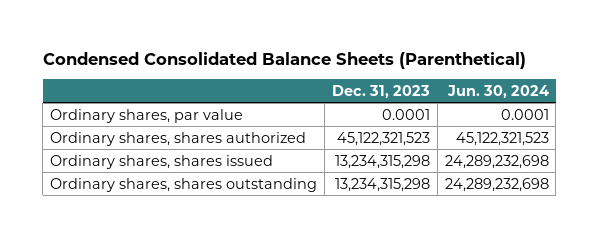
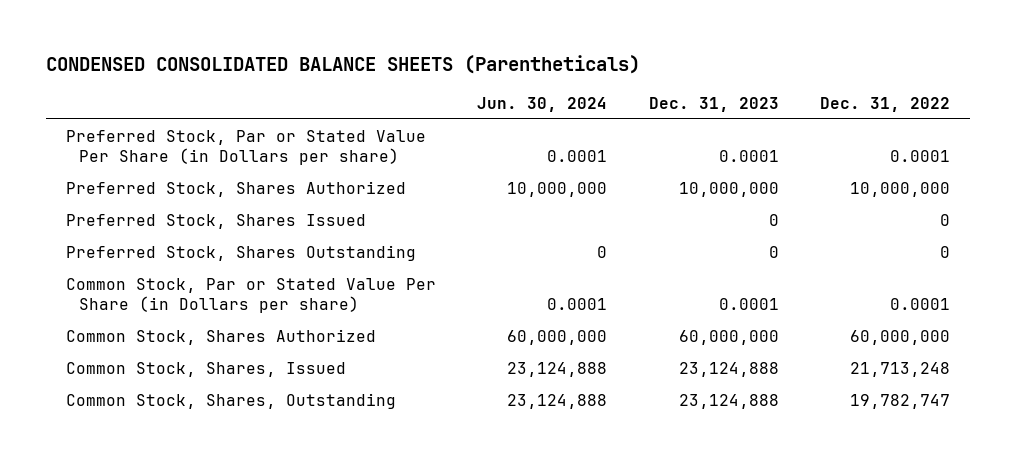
- Condensed Consolidated Balance Sheets (Parenthetical)
+ CONDENSED CONSOLIDATED BALANCE SHEETS (Parentheticals)
- | Dec. 31, 2023 | Jun. 30, 2024
+ | Jun. 30, 2024 | Dec. 31, 2023 | Dec. 31, 2022
- Ordinary shares, par value | 0.0001 | 0.0001
- Ordinary shares, shares authorized | 45,122,321,523 | 45,122,321,523
- Ordinary shares, shares issued | 13,234,315,298 | 24,289,232,698
- Ordinary shares, shares outstanding | 13,234,315,298 | 24,289,232,698
+ Preferred Stock, Par or Stated Value Per Share (in Dollars per share) | 0.0001 | 0.0001 | 0.0001
+ Preferred Stock, Shares Authorized | 10,000,000 | 10,000,000 | 10,000,000
+ Preferred Stock, Shares Issued | | 0 | 0
+ Preferred Stock, Shares Outstanding | 0 | 0 | 0
+ Common Stock, Par or Stated Value Per Share (in Dollars per share) | 0.0001 | 0.0001 | 0.0001
+ Common Stock, Shares Authorized | 60,000,000 | 60,000,000 | 60,000,000
+ Common Stock, Shares, Issued | 23,124,888 | 23,124,888 | 21,713,248
+ Common Stock, Shares, Outstanding | 23,124,888 | 23,124,888 | 19,782,747

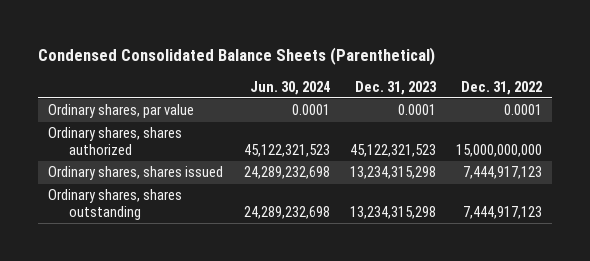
- CONDENSED CONSOLIDATED BALANCE SHEETS (Parentheticals)
+ Condensed Consolidated Balance Sheets (Parenthetical)
- Preferred Stock, Par or Stated Value Per Share (in Dollars per share) | 0.0001 | 0.0001 | 0.0001
- Preferred Stock, Shares Authorized | 10,000,000 | 10,000,000 | 10,000,000
- Preferred Stock, Shares Issued | | 0 | 0
- Preferred Stock, Shares Outstanding | 0 | 0 | 0
- Common Stock, Par or Stated Value Per Share (in Dollars per share) | 0.0001 | 0.0001 | 0.0001
- Common Stock, Shares Authorized | 60,000,000 | 60,000,000 | 60,000,000
- Common Stock, Shares, Issued | 23,124,888 | 23,124,888 | 21,713,248
- Common Stock, Shares, Outstanding | 23,124,888 | 23,124,888 | 19,782,747
+ Ordinary shares, par value | 0.0001 | 0.0001 | 0.0001
+ Ordinary shares, shares authorized | 45,122,321,523 | 45,122,321,523 | 15,000,000,000
+ Ordinary shares, shares issued | 24,289,232,698 | 13,234,315,298 | 7,444,917,123
+ Ordinary shares, shares outstanding | 24,289,232,698 | 13,234,315,298 | 7,444,917,123

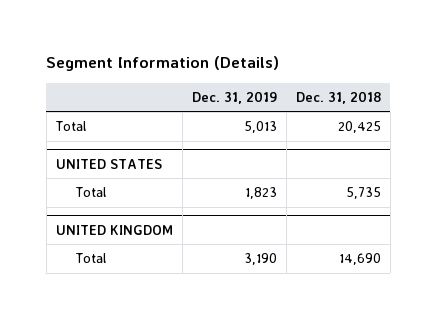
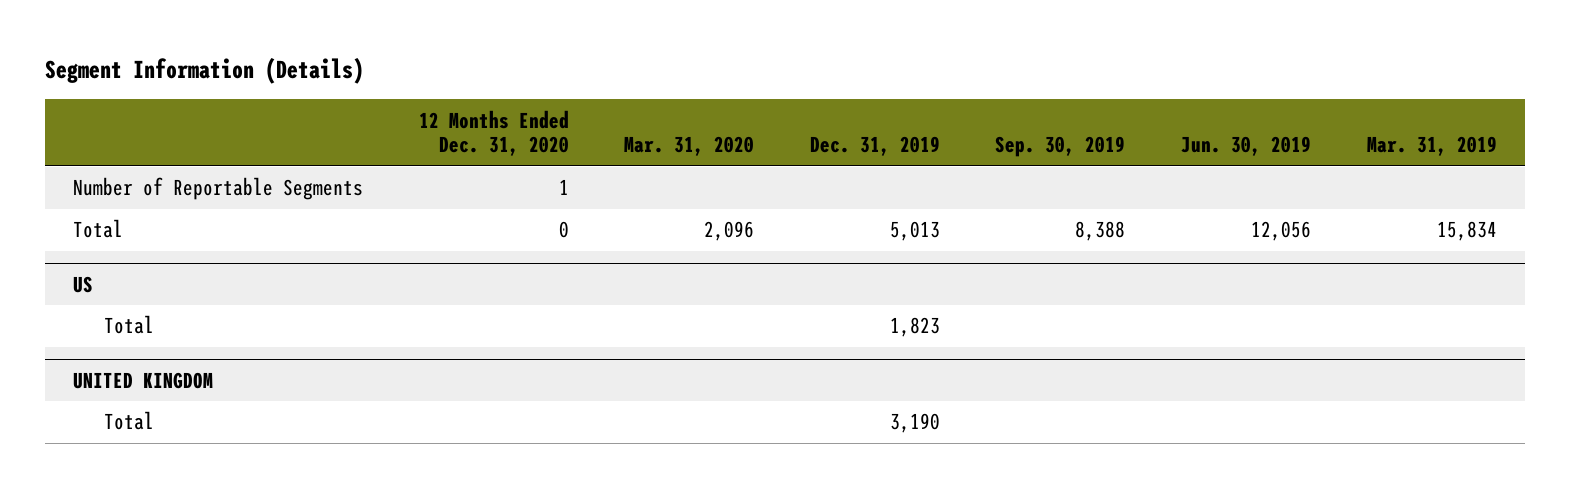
- | Dec. 31, 2019 | Dec. 31, 2018
+ | 12 Months Ended Dec. 31, 2020 | Mar. 31, 2020 | Dec. 31, 2019 | Sep. 30, 2019 | Jun. 30, 2019 | Mar. 31, 2019
+ Number of Reportable Segments | 1 | | | | |
- UNITED STATES
+ US

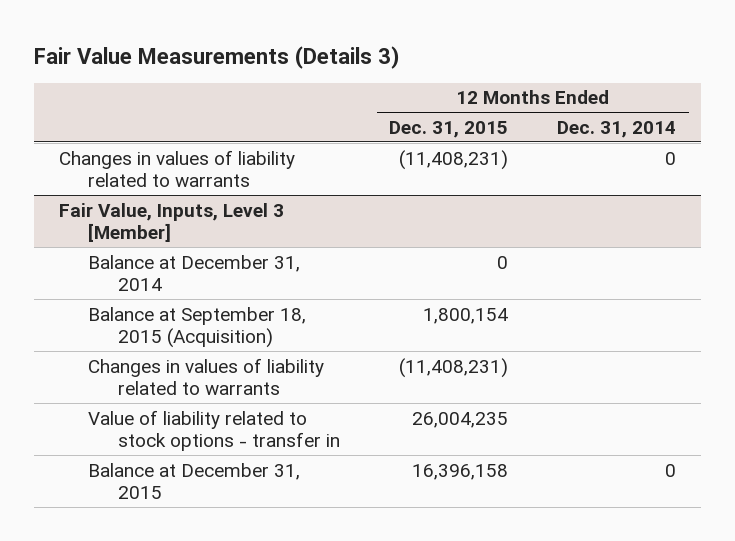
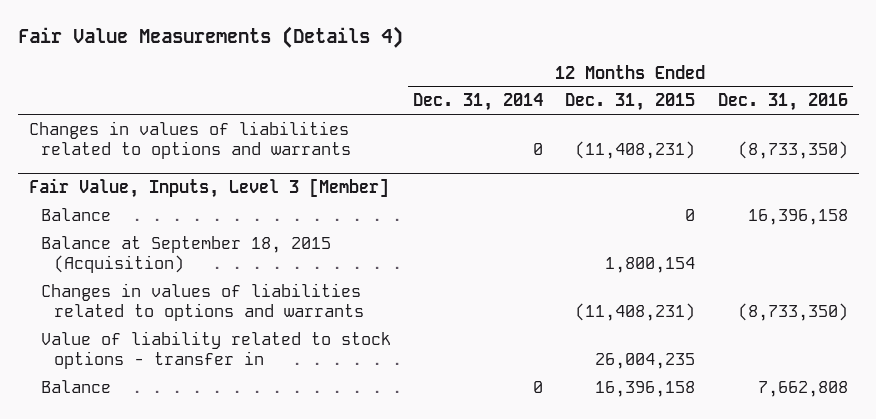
- Fair Value Measurements (Details 3)
+ Fair Value Measurements (Details 4)
- | 12 Months Ended Dec. 31, 2015 | 12 Months Ended Dec. 31, 2014
+ | 12 Months Ended Dec. 31, 2014 | 12 Months Ended Dec. 31, 2015 | 12 Months Ended Dec. 31, 2016
- Changes in values of liability related to warrants | (11,408,231) | 0
+ Changes in values of liabilities related to options and warrants | 0 | (11,408,231) | (8,733,350)
@ Fair Value, Inputs, Level 3 [Member]
- Balance at December 31, 2014 | 0 |
+ Balance | | 0 | 16,396,158
- Changes in values of liability related to warrants | (11,408,231) |
+ Changes in values of liabilities related to options and warrants | | (11,408,231) | (8,733,350)
- Balance at December 31, 2015 | 16,396,158 | 0
+ Balance | 0 | 16,396,158 | 7,662,808

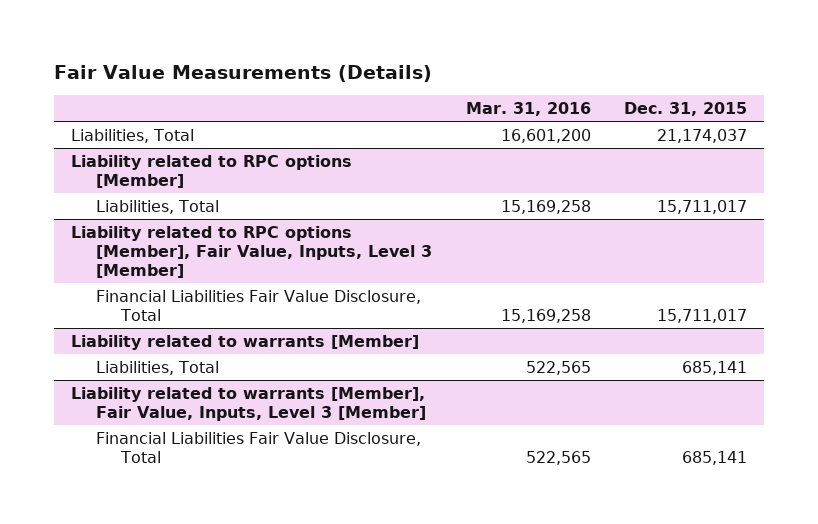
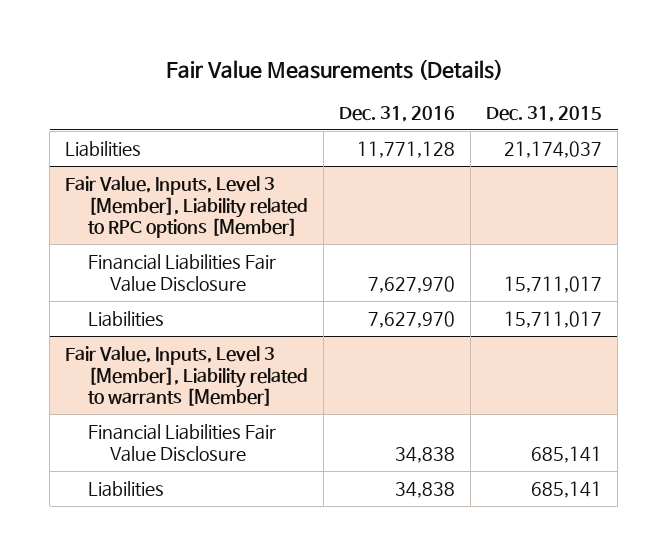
- | Mar. 31, 2016 | Dec. 31, 2015
+ | Dec. 31, 2016 | Dec. 31, 2015
- Liabilities, Total | 16,601,200 | 21,174,037
- Liability related to RPC options [Member]
- Liabilities, Total | 15,169,258 | 15,711,017
- Liability related to RPC options [Member], Fair Value, Inputs, Level 3 [Member]
- Financial Liabilities Fair Value Disclosure, Total | 15,169,258 | 15,711,017
- Liability related to warrants [Member]
- Liabilities, Total | 522,565 | 685,141
- Liability related to warrants [Member], Fair Value, Inputs, Level 3 [Member]
- Financial Liabilities Fair Value Disclosure, Total | 522,565 | 685,141
+ Liabilities | 11,771,128 | 21,174,037
+ Fair Value, Inputs, Level 3 [Member], Liability related to RPC options [Member]
+ Financial Liabilities Fair Value Disclosure | 7,627,970 | 15,711,017
+ Liabilities | 7,627,970 | 15,711,017
+ Fair Value, Inputs, Level 3 [Member], Liability related to warrants [Member]
+ Financial Liabilities Fair Value Disclosure | 34,838 | 685,141
+ Liabilities | 34,838 | 685,141

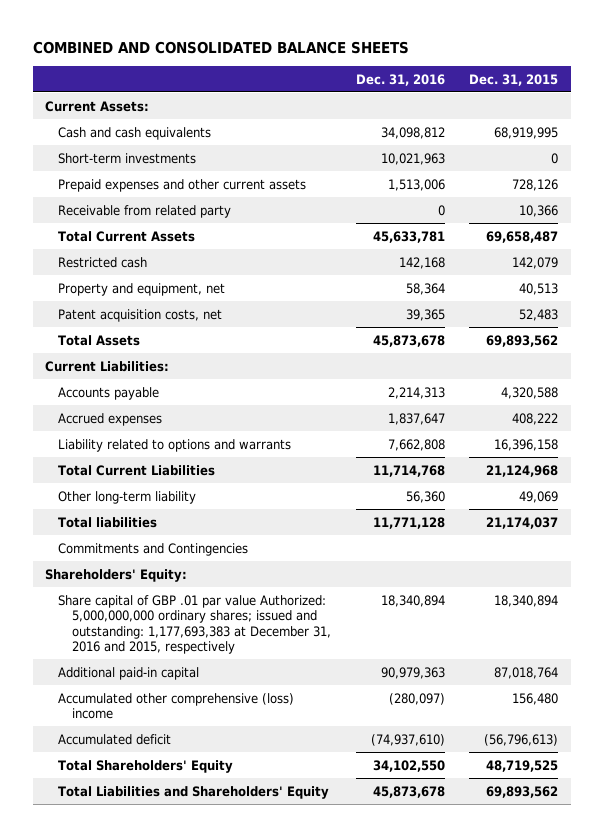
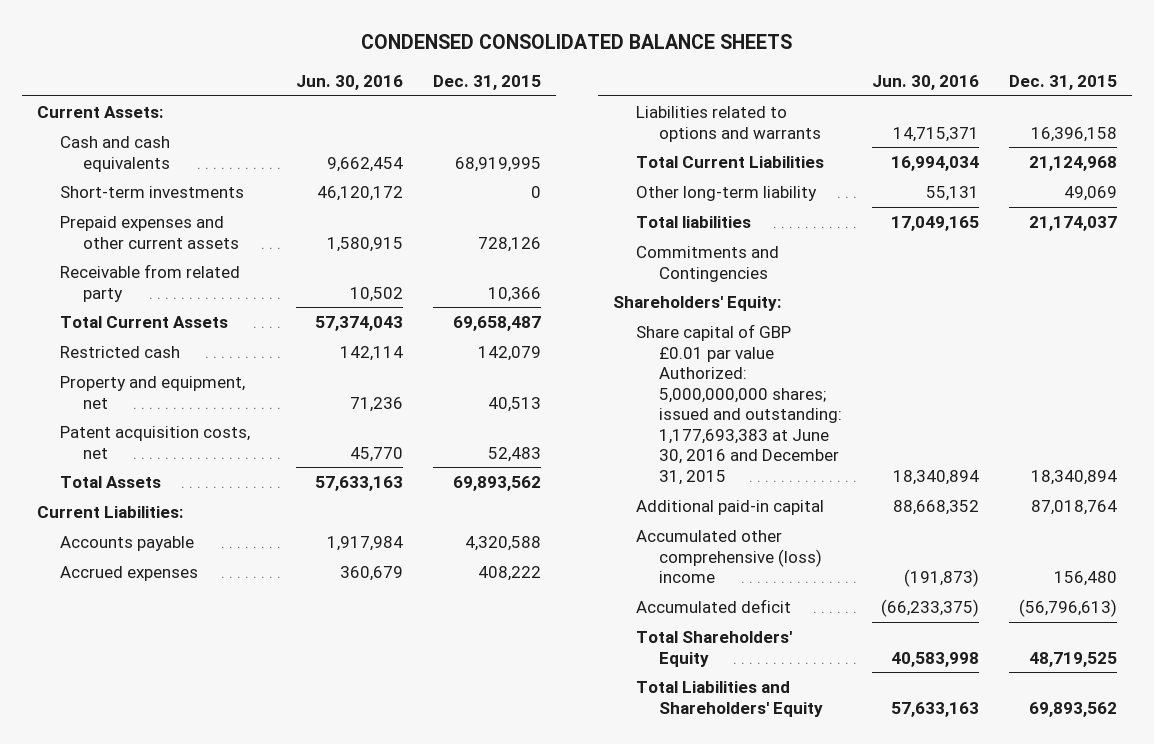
- COMBINED AND CONSOLIDATED BALANCE SHEETS
+ CONDENSED CONSOLIDATED BALANCE SHEETS
- | Dec. 31, 2016 | Dec. 31, 2015
+ | Jun. 30, 2016 | Dec. 31, 2015
- Liability related to options and warrants | 7,662,808 | 16,396,158
+ Liabilities related to options and warrants | 14,715,371 | 16,396,158
- Share capital of GBP .01 par value Authorized: 5,000,000,000 ordinary shares; issued and outstanding: 1,177,693,383 at December 31, 2016 and 2015, respectively | 18,340,894 | 18,340,894
+ Share capital of GBP £0.01 par value Authorized: 5,000,000,000 shares; issued and outstanding: 1,177,693,383 at June 30, 2016 and December 31, 2015 | 18,340,894 | 18,340,894

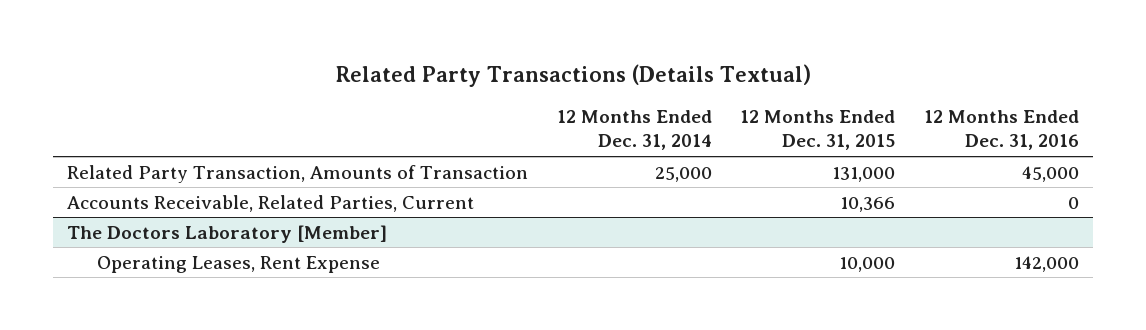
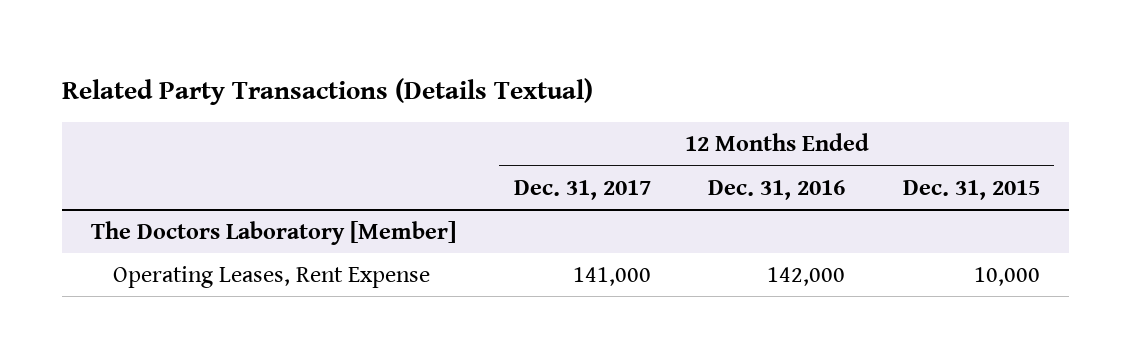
- | 12 Months Ended Dec. 31, 2014 | 12 Months Ended Dec. 31, 2015 | 12 Months Ended Dec. 31, 2016
+ | 12 Months Ended Dec. 31, 2017 | 12 Months Ended Dec. 31, 2016 | 12 Months Ended Dec. 31, 2015
- Related Party Transaction, Amounts of Transaction | 25,000 | 131,000 | 45,000
- Accounts Receivable, Related Parties, Current | | 10,366 | 0

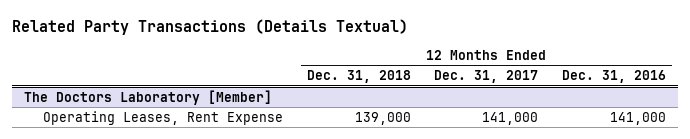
- | 12 Months Ended Dec. 31, 2017 | 12 Months Ended Dec. 31, 2016 | 12 Months Ended Dec. 31, 2015
+ | 12 Months Ended Dec. 31, 2018 | 12 Months Ended Dec. 31, 2017 | 12 Months Ended Dec. 31, 2016
@ The Doctors Laboratory [Member]
- Operating Leases, Rent Expense | 141,000 | 142,000 | 10,000
+ Operating Leases, Rent Expense | 139,000 | 141,000 | 141,000

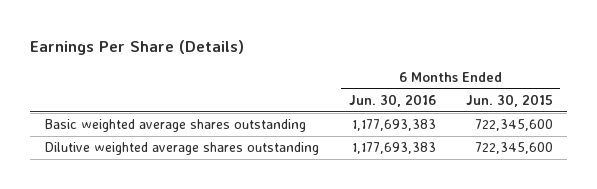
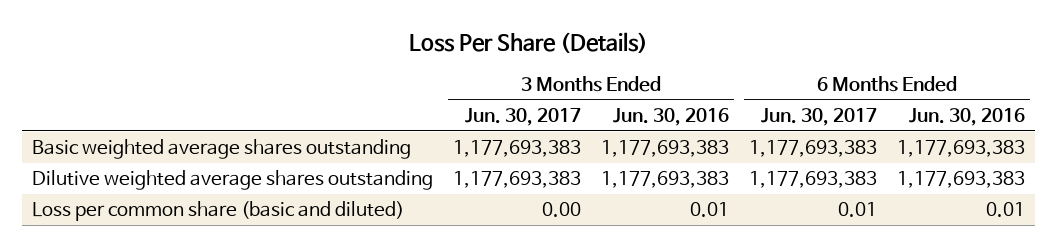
- Earnings Per Share (Details)
+ Loss Per Share (Details)
- | 6 Months Ended Jun. 30, 2016 | 6 Months Ended Jun. 30, 2015
+ | 3 Months Ended Jun. 30, 2017 | 3 Months Ended Jun. 30, 2016 | 6 Months Ended Jun. 30, 2017 | 6 Months Ended Jun. 30, 2016
+ Loss per common share (basic and diluted) | 0.00 | 0.01 | 0.01 | 0.01

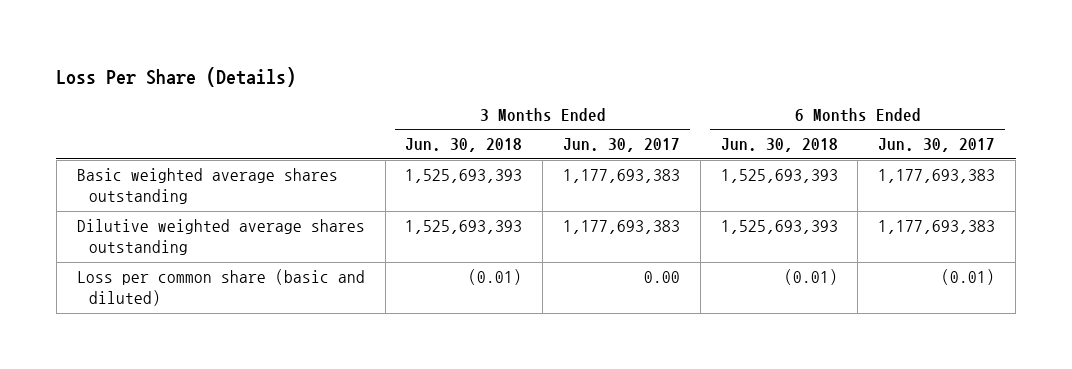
- | 3 Months Ended Jun. 30, 2017 | 3 Months Ended Jun. 30, 2016 | 6 Months Ended Jun. 30, 2017 | 6 Months Ended Jun. 30, 2016
+ | 3 Months Ended Jun. 30, 2018 | 3 Months Ended Jun. 30, 2017 | 6 Months Ended Jun. 30, 2018 | 6 Months Ended Jun. 30, 2017
- Loss per common share (basic and diluted) | 0.00 | 0.01 | 0.01 | 0.01
+ Loss per common share (basic and diluted) | (0.01) | 0.00 | (0.01) | (0.01)

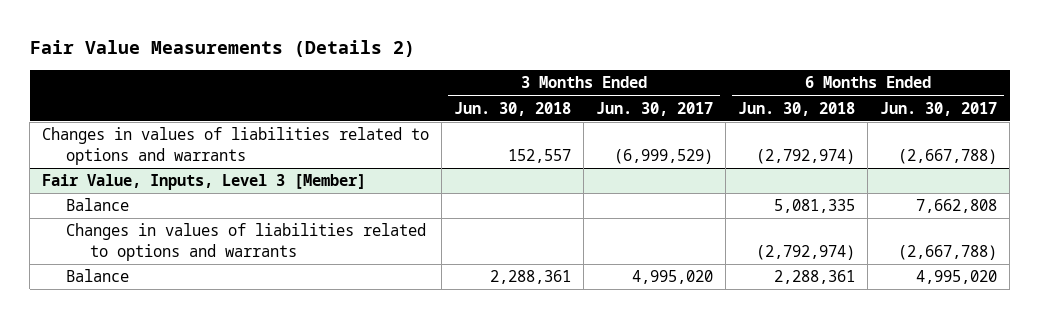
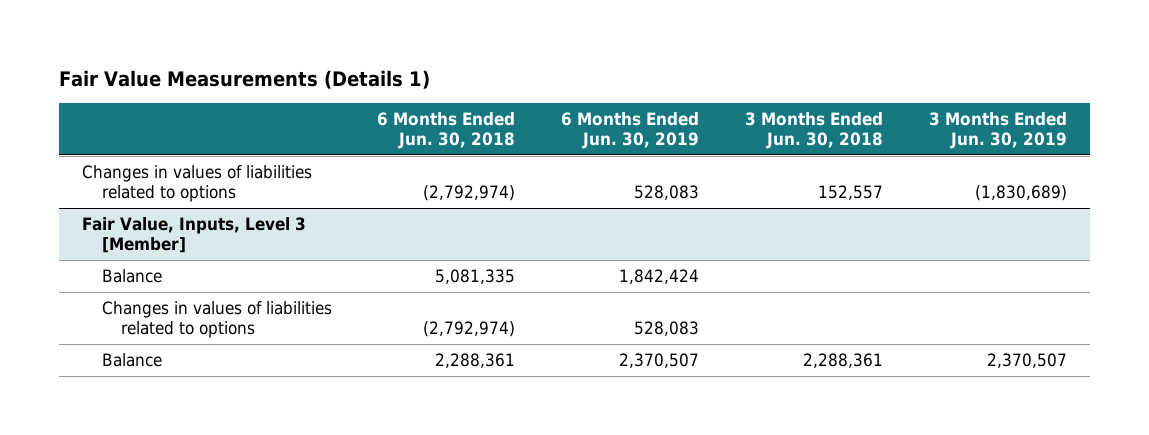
- Fair Value Measurements (Details 2)
+ Fair Value Measurements (Details 1)
- | 3 Months Ended Jun. 30, 2018 | 3 Months Ended Jun. 30, 2017 | 6 Months Ended Jun. 30, 2018 | 6 Months Ended Jun. 30, 2017
+ | 6 Months Ended Jun. 30, 2018 | 6 Months Ended Jun. 30, 2019 | 3 Months Ended Jun. 30, 2018 | 3 Months Ended Jun. 30, 2019
- Changes in values of liabilities related to options and warrants | 152,557 | (6,999,529) | (2,792,974) | (2,667,788)
+ Changes in values of liabilities related to options | (2,792,974) | 528,083 | 152,557 | (1,830,689)
@ Fair Value, Inputs, Level 3 [Member]
- Changes in values of liabilities related to options and warrants | | | (2,792,974) | (2,667,788)
+ Changes in values of liabilities related to options | (2,792,974) | 528,083 | |

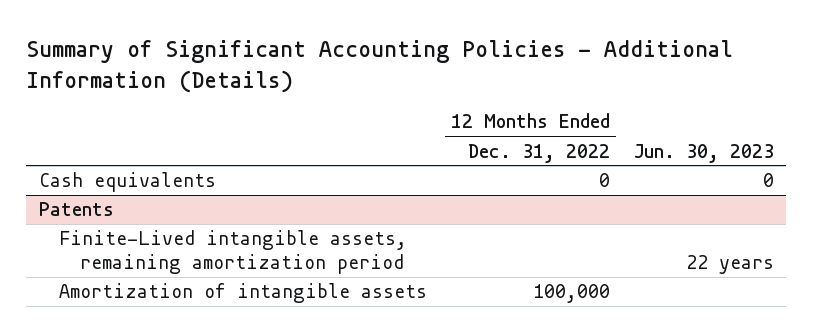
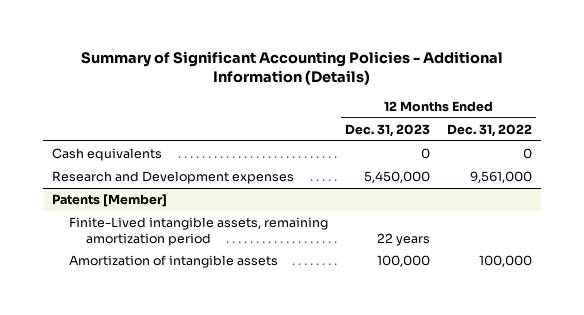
- | 12 Months Ended Dec. 31, 2022 | Jun. 30, 2023
+ | 12 Months Ended Dec. 31, 2023 | 12 Months Ended Dec. 31, 2022
- Patents
+ Research and Development expenses | 5,450,000 | 9,561,000
+ Patents [Member]

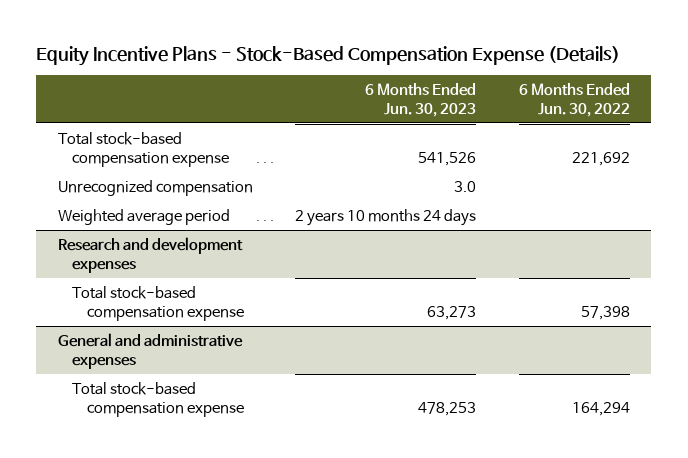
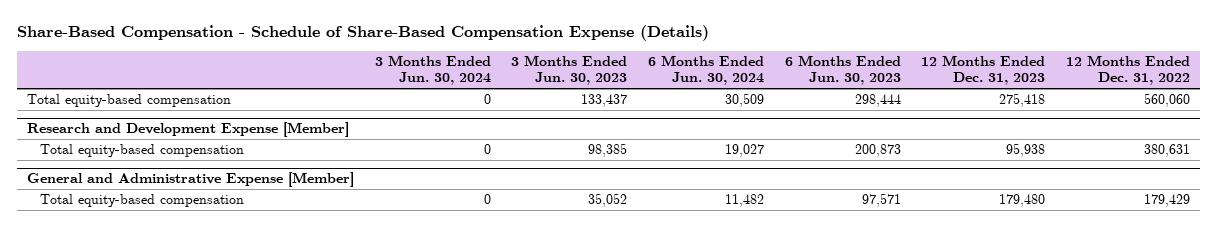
- Equity Incentive Plans - Stock-Based Compensation Expense (Details)
+ Share-Based Compensation - Schedule of Share-Based Compensation Expense (Details)
- | 6 Months Ended Jun. 30, 2023 | 6 Months Ended Jun. 30, 2022
+ | 3 Months Ended Jun. 30, 2024 | 3 Months Ended Jun. 30, 2023 | 6 Months Ended Jun. 30, 2024 | 6 Months Ended Jun. 30, 2023 | 12 Months Ended Dec. 31, 2023 | 12 Months Ended Dec. 31, 2022
- Total stock-based compensation expense | 541,526 | 221,692
- Unrecognized compensation | 3.0 |
- Weighted average period | 2 years 10 months 24 days |
- Research and development expenses
- Total stock-based compensation expense | 63,273 | 57,398
- General and administrative expenses
- Total stock-based compensation expense | 478,253 | 164,294
+ Total equity-based compensation | 0 | 133,437 | 30,509 | 298,444 | 275,418 | 560,060
+ Research and Development Expense [Member]
+ Total equity-based compensation | 0 | 98,385 | 19,027 | 200,873 | 95,938 | 380,631
+ General and Administrative Expense [Member]
+ Total equity-based compensation | 0 | 35,052 | 11,482 | 97,571 | 179,480 | 179,429

